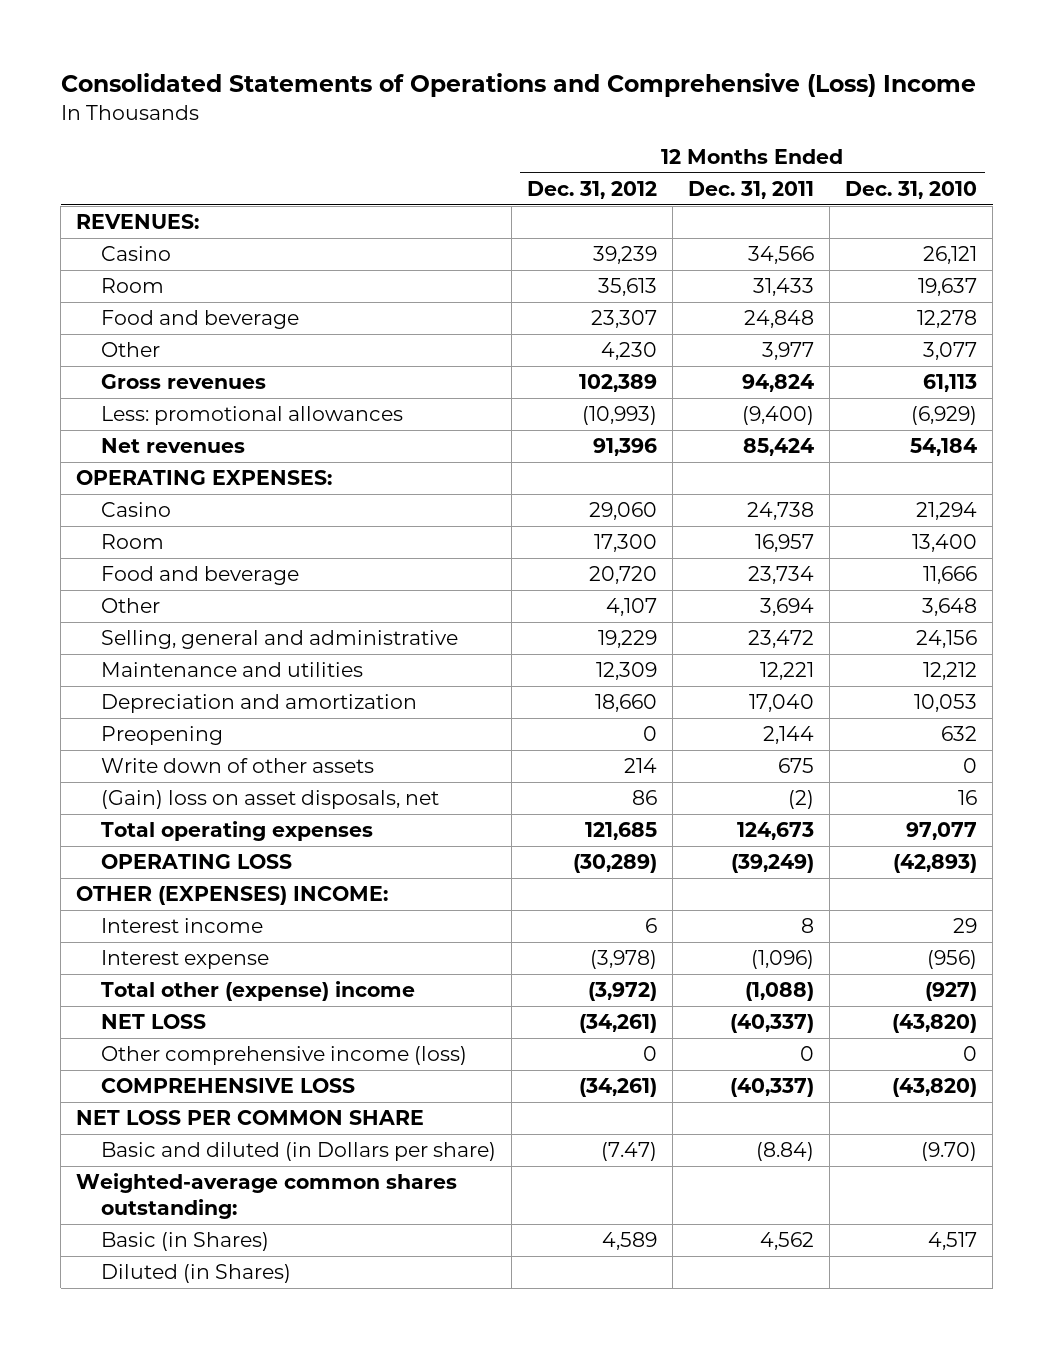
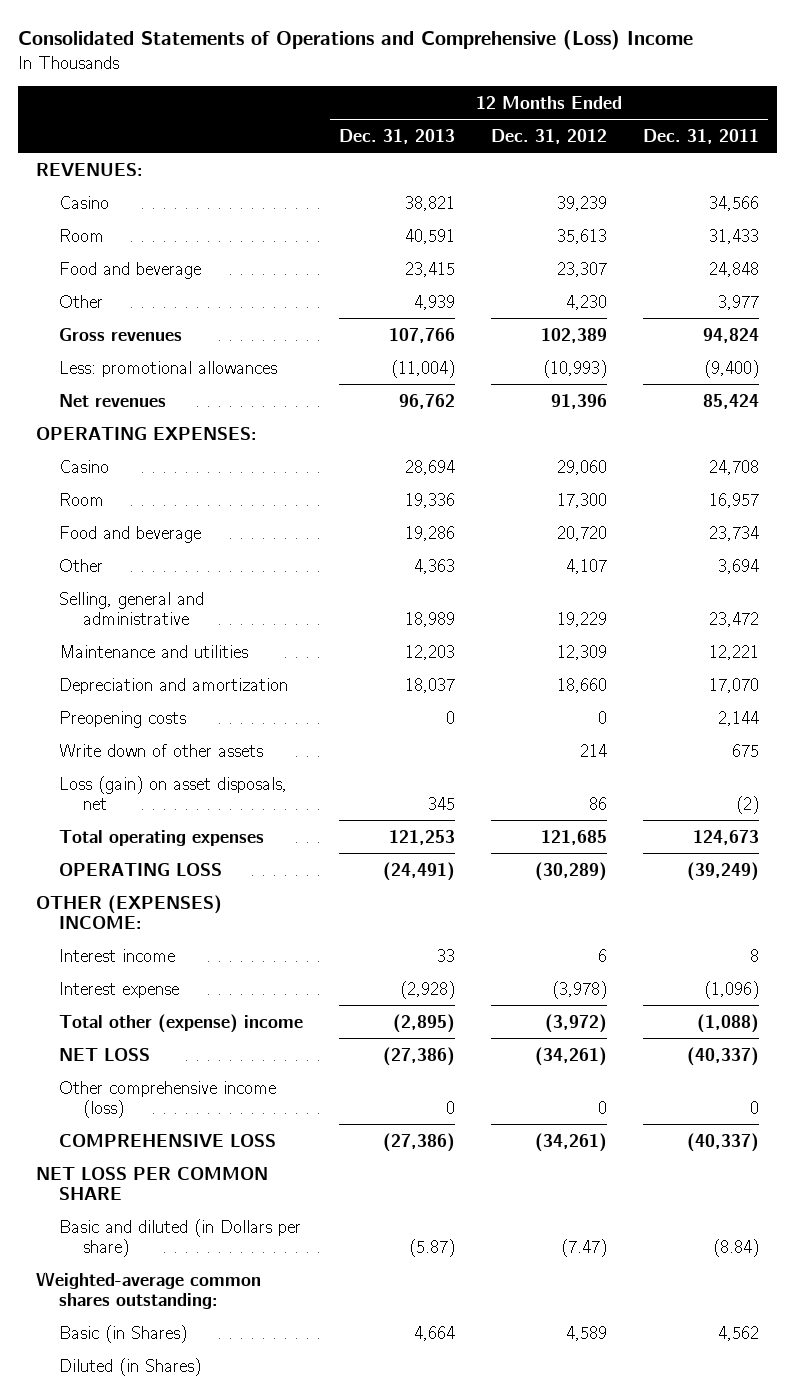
- | 12 Months Ended Dec. 31, 2012 | 12 Months Ended Dec. 31, 2011 | 12 Months Ended Dec. 31, 2010
+ | 12 Months Ended Dec. 31, 2013 | 12 Months Ended Dec. 31, 2012 | 12 Months Ended Dec. 31, 2011
- Casino | 29,060 | 24,738 | 21,294
+ Casino | 28,694 | 29,060 | 24,708
- Depreciation and amortization | 18,660 | 17,040 | 10,053
- Preopening | 0 | 2,144 | 632
+ Depreciation and amortization | 18,037 | 18,660 | 17,070
+ Preopening costs | 0 | 0 | 2,144
- (Gain) loss on asset disposals, net | 86 | (2) | 16
+ Loss (gain) on asset disposals, net | 345 | 86 | (2)

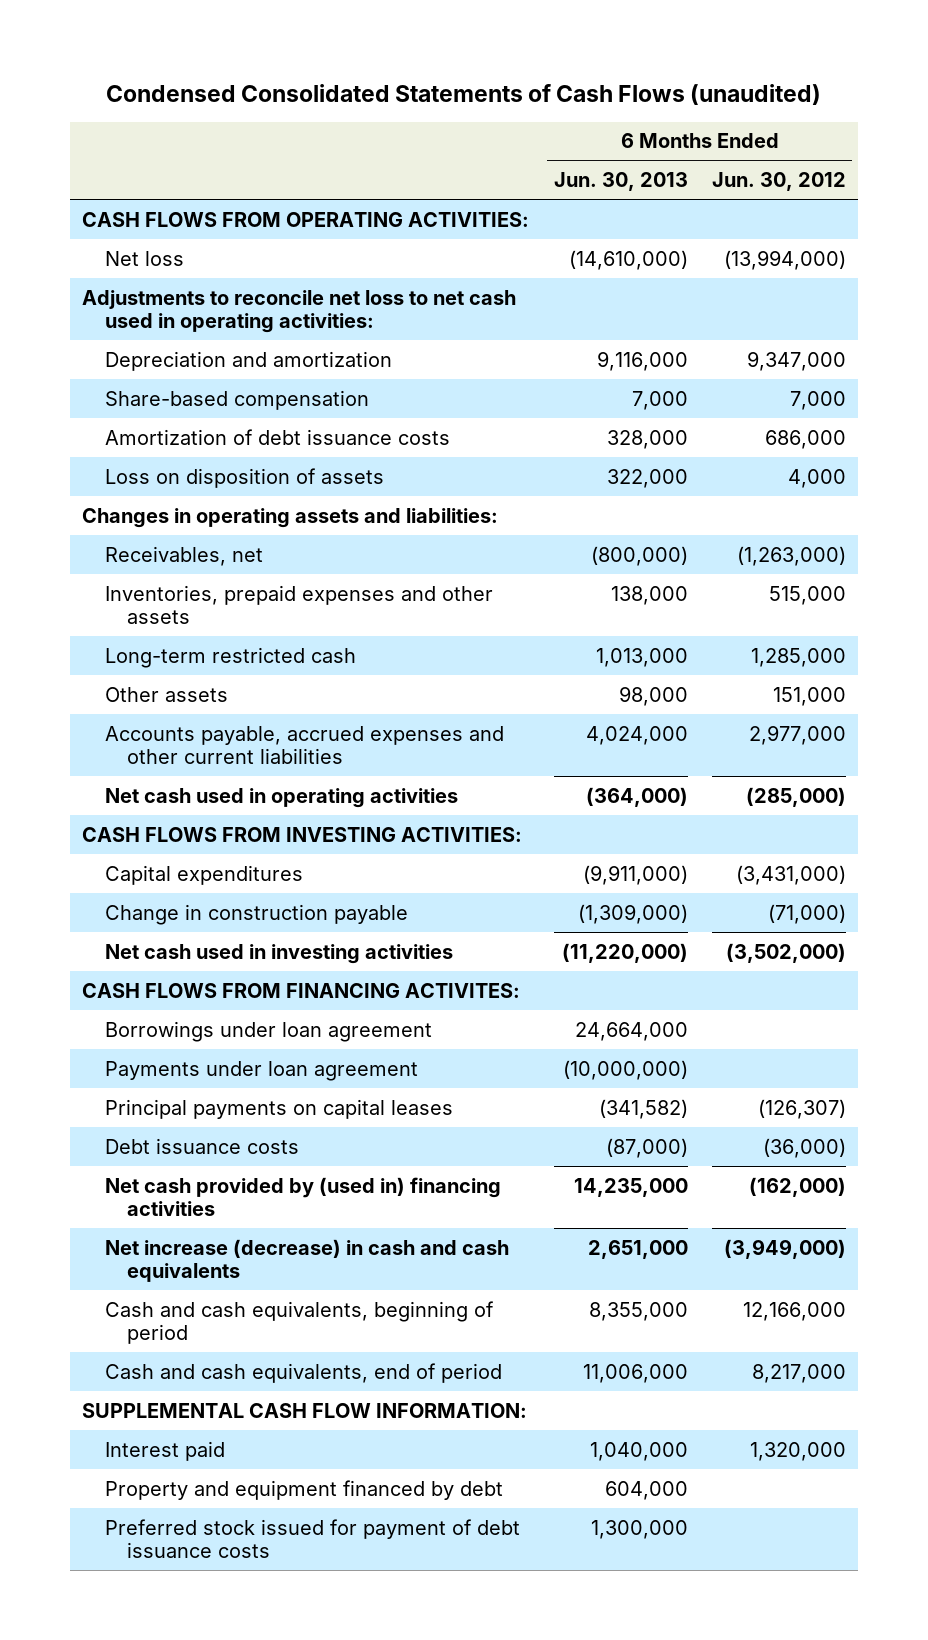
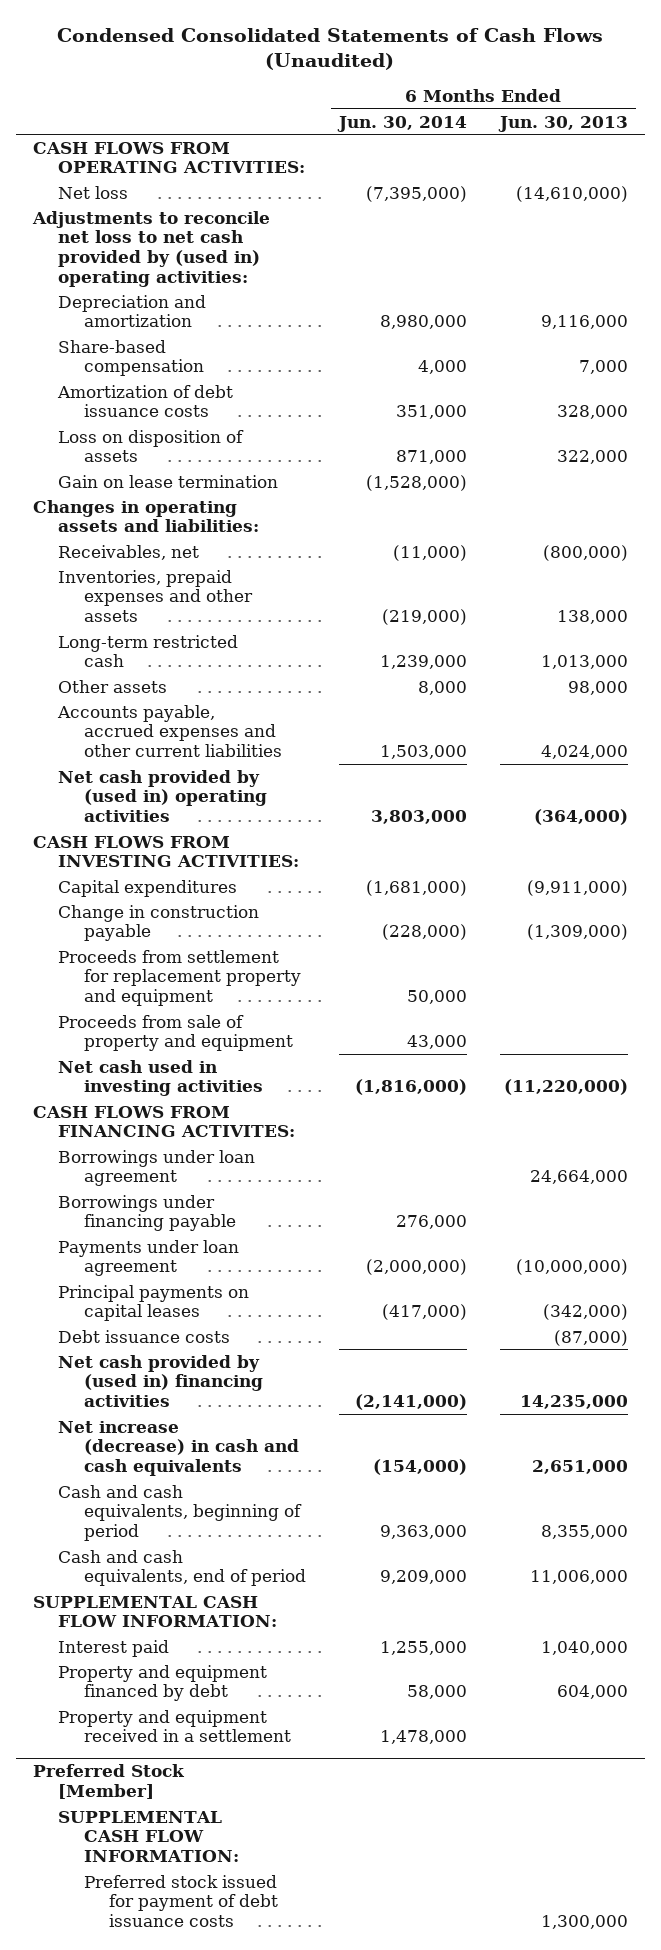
- Condensed Consolidated Statements of Cash Flows (unaudited)
+ Condensed Consolidated Statements of Cash Flows (Unaudited)
- | 6 Months Ended Jun. 30, 2013 | 6 Months Ended Jun. 30, 2012
+ | 6 Months Ended Jun. 30, 2014 | 6 Months Ended Jun. 30, 2013
- Adjustments to reconcile net loss to net cash used in operating activities:
+ Adjustments to reconcile net loss to net cash provided by (used in) operating activities:
+ Gain on lease termination | (1,528,000) |
- Net cash used in operating activities | (364,000) | (285,000)
+ Net cash provided by (used in) operating activities | 3,803,000 | (364,000)
+ Proceeds from settlement for replacement property and equipment | 50,000 |
+ Proceeds from sale of property and equipment | 43,000 |
+ Borrowings under financing payable | 276,000 |
- Principal payments on capital leases | (341,582) | (126,307)
+ Principal payments on capital leases | (417,000) | (342,000)
+ Property and equipment received in a settlement | 1,478,000 |
+ Preferred Stock [Member]
+ SUPPLEMENTAL CASH FLOW INFORMATION:

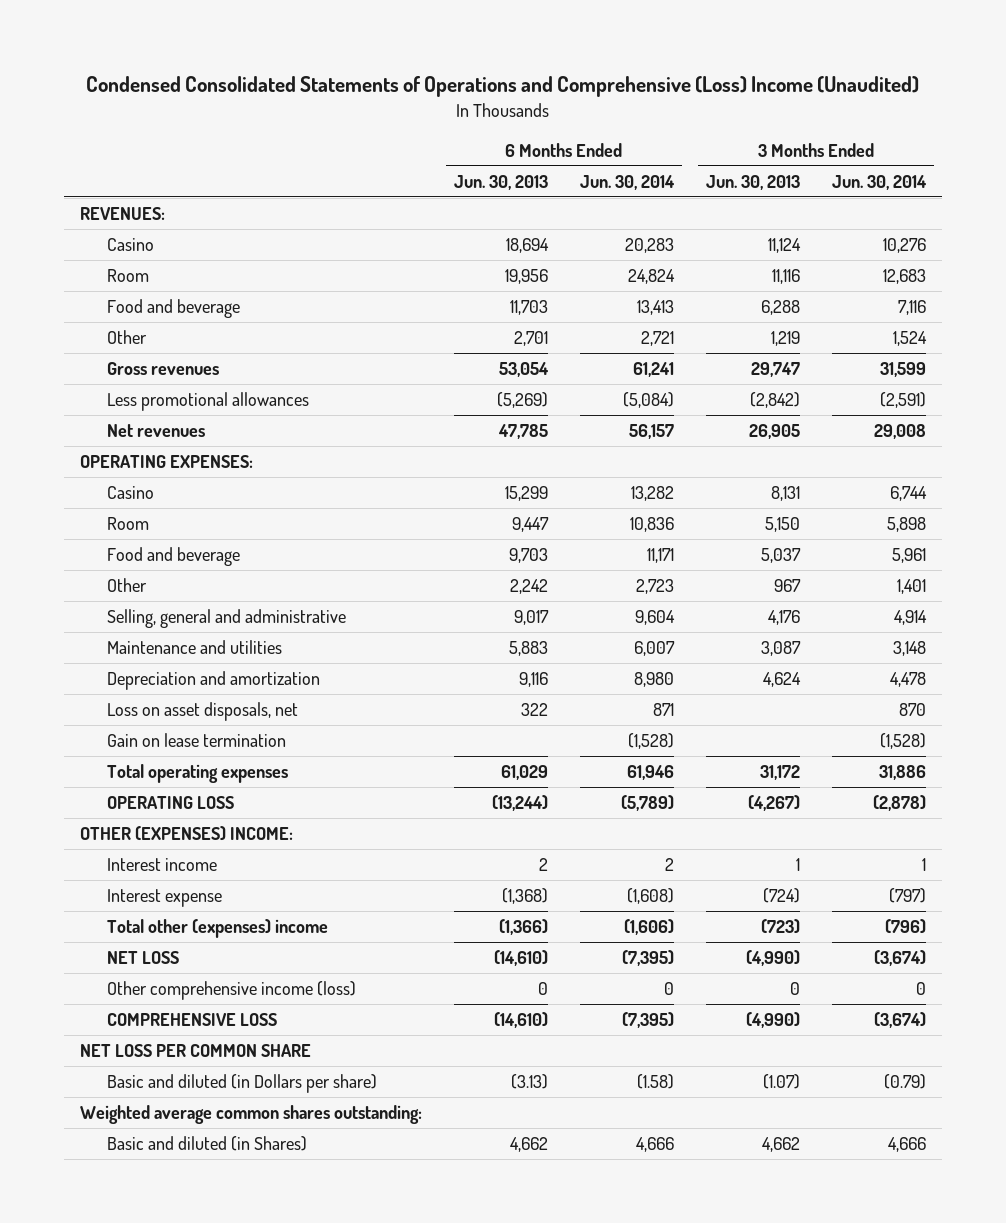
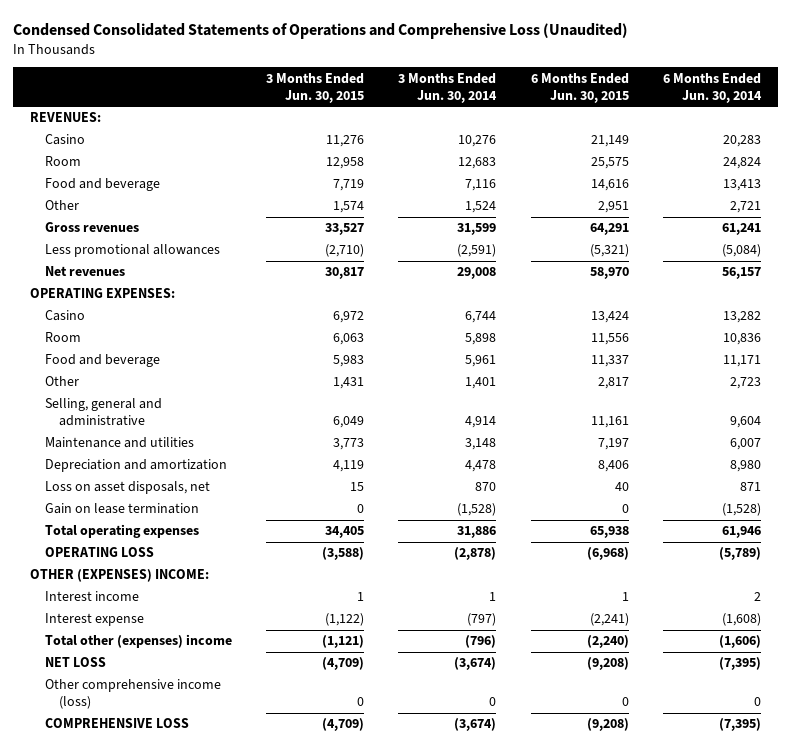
- Condensed Consolidated Statements of Operations and Comprehensive (Loss) Income (Unaudited)
+ Condensed Consolidated Statements of Operations and Comprehensive Loss (Unaudited)
- | 6 Months Ended Jun. 30, 2013 | 6 Months Ended Jun. 30, 2014 | 3 Months Ended Jun. 30, 2013 | 3 Months Ended Jun. 30, 2014
+ | 3 Months Ended Jun. 30, 2015 | 3 Months Ended Jun. 30, 2014 | 6 Months Ended Jun. 30, 2015 | 6 Months Ended Jun. 30, 2014
- NET LOSS PER COMMON SHARE
- Basic and diluted (in Dollars per share) | (3.13) | (1.58) | (1.07) | (0.79)
- Weighted average common shares outstanding:
- Basic and diluted (in Shares) | 4,662 | 4,666 | 4,662 | 4,666

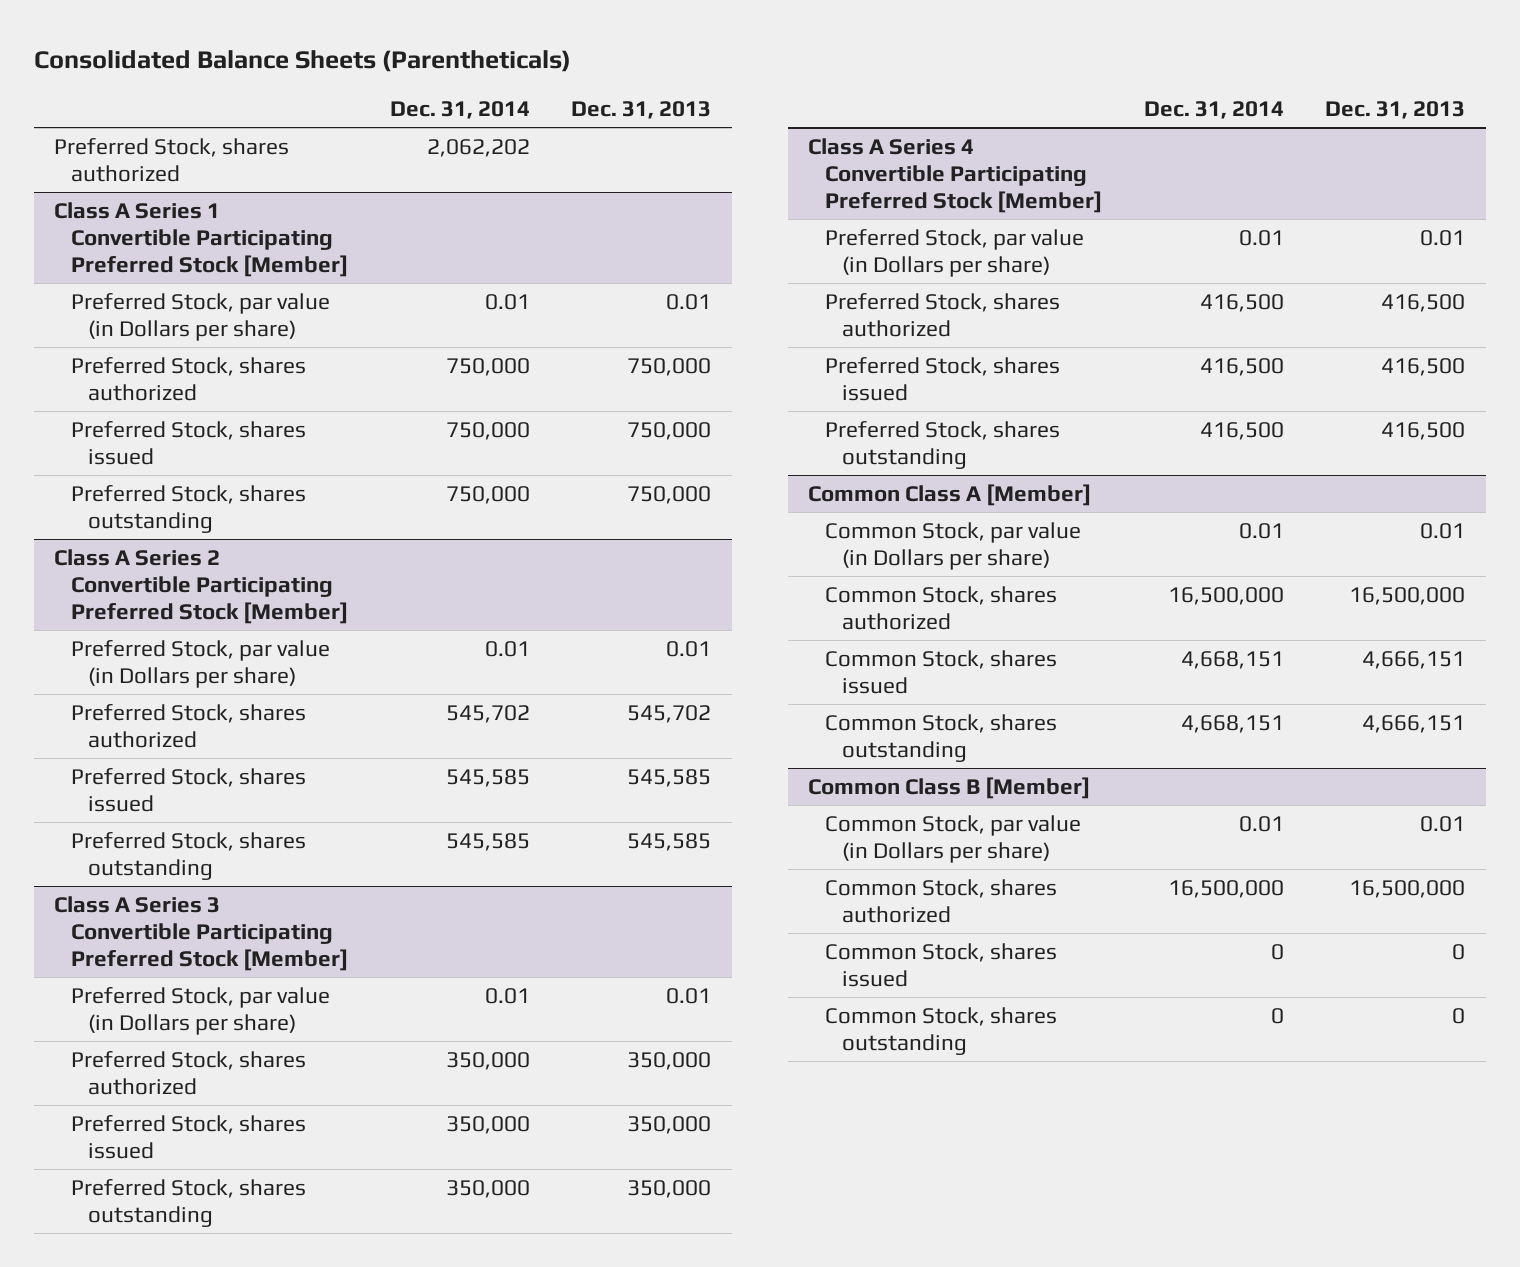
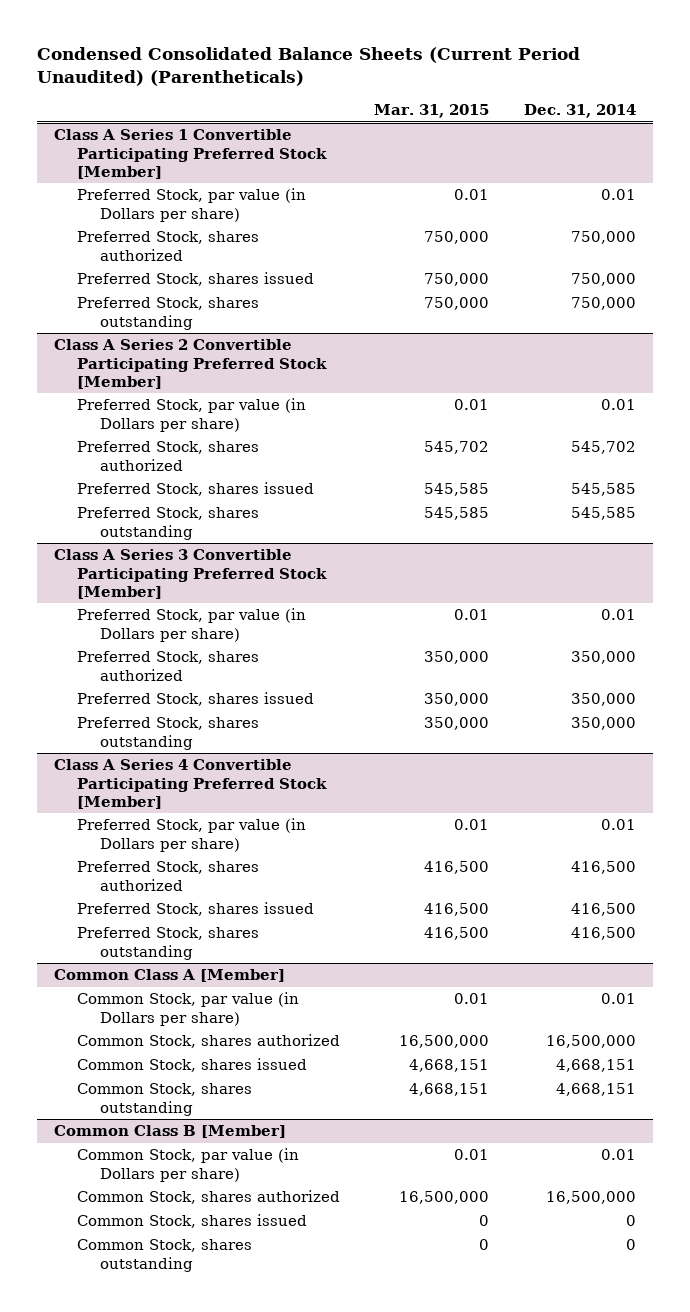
- Consolidated Balance Sheets (Parentheticals)
+ Condensed Consolidated Balance Sheets (Current Period Unaudited) (Parentheticals)
- | Dec. 31, 2014 | Dec. 31, 2013
+ | Mar. 31, 2015 | Dec. 31, 2014
- Preferred Stock, shares authorized | 2,062,202 |

